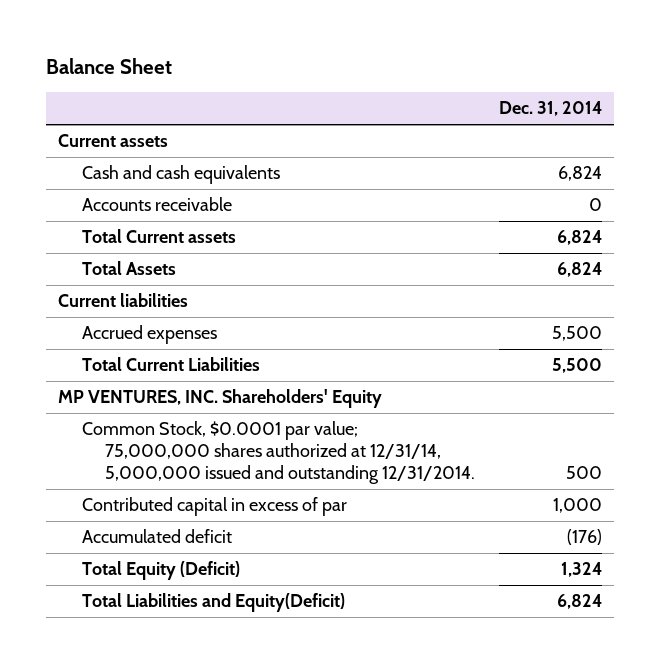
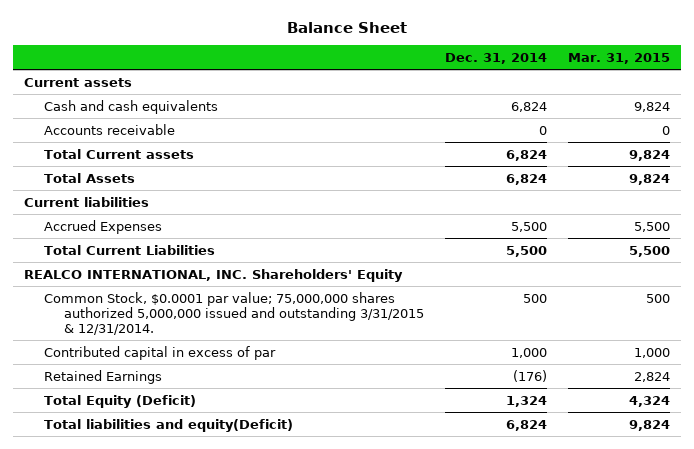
- | Dec. 31, 2014
+ | Dec. 31, 2014 | Mar. 31, 2015
- Accrued expenses | 5,500
+ Accrued Expenses | 5,500 | 5,500
- MP VENTURES, INC. Shareholders' Equity
- Common Stock, $0.0001 par value; 75,000,000 shares authorized at 12/31/14, 5,000,000 issued and outstanding 12/31/2014. | 500
+ REALCO INTERNATIONAL, INC. Shareholders' Equity
+ Common Stock, $0.0001 par value; 75,000,000 shares authorized 5,000,000 issued and outstanding 3/31/2015 & 12/31/2014. | 500 | 500
- Accumulated deficit | (176)
+ Retained Earnings | (176) | 2,824
- Total Liabilities and Equity(Deficit) | 6,824
+ Total liabilities and equity(Deficit) | 6,824 | 9,824

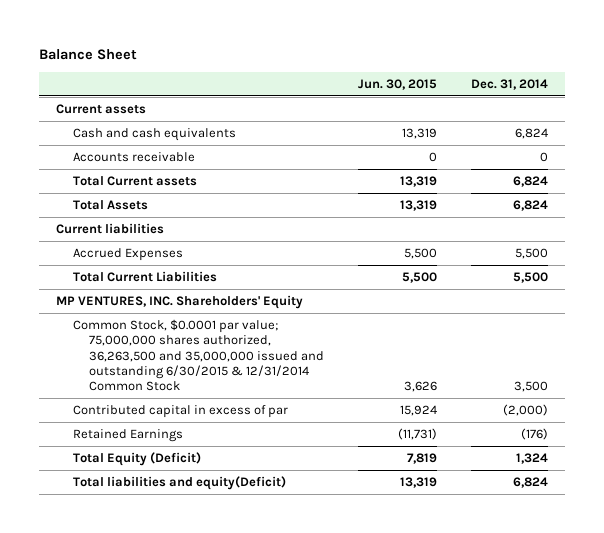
- | Dec. 31, 2014 | Mar. 31, 2015
+ | Jun. 30, 2015 | Dec. 31, 2014
- REALCO INTERNATIONAL, INC. Shareholders' Equity
- Common Stock, $0.0001 par value; 75,000,000 shares authorized 5,000,000 issued and outstanding 3/31/2015 & 12/31/2014. | 500 | 500
- Contributed capital in excess of par | 1,000 | 1,000
+ MP VENTURES, INC. Shareholders' Equity
+ Common Stock, $0.0001 par value; 75,000,000 shares authorized, 36,263,500 and 35,000,000 issued and outstanding 6/30/2015 & 12/31/2014 Common Stock | 3,626 | 3,500
+ Contributed capital in excess of par | 15,924 | (2,000)

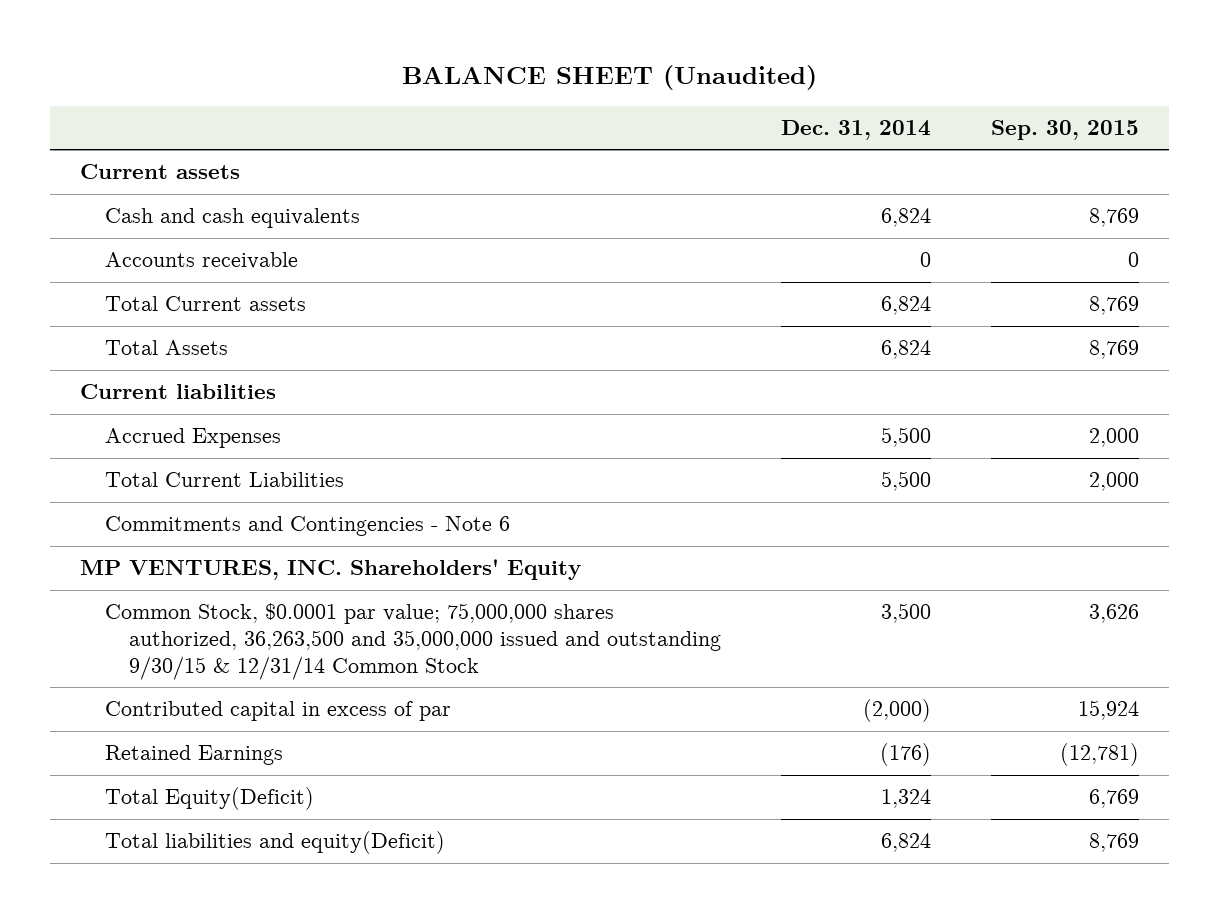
- Balance Sheet
+ BALANCE SHEET (Unaudited)
- | Jun. 30, 2015 | Dec. 31, 2014
+ | Dec. 31, 2014 | Sep. 30, 2015
+ Commitments and Contingencies - Note 6
- Common Stock, $0.0001 par value; 75,000,000 shares authorized, 36,263,500 and 35,000,000 issued and outstanding 6/30/2015 & 12/31/2014 Common Stock | 3,626 | 3,500
+ Common Stock, $0.0001 par value; 75,000,000 shares authorized, 36,263,500 and 35,000,000 issued and outstanding 9/30/15 & 12/31/14 Common Stock | 3,500 | 3,626
- Total Equity (Deficit) | 7,819 | 1,324
+ Total Equity(Deficit) | 1,324 | 6,769

